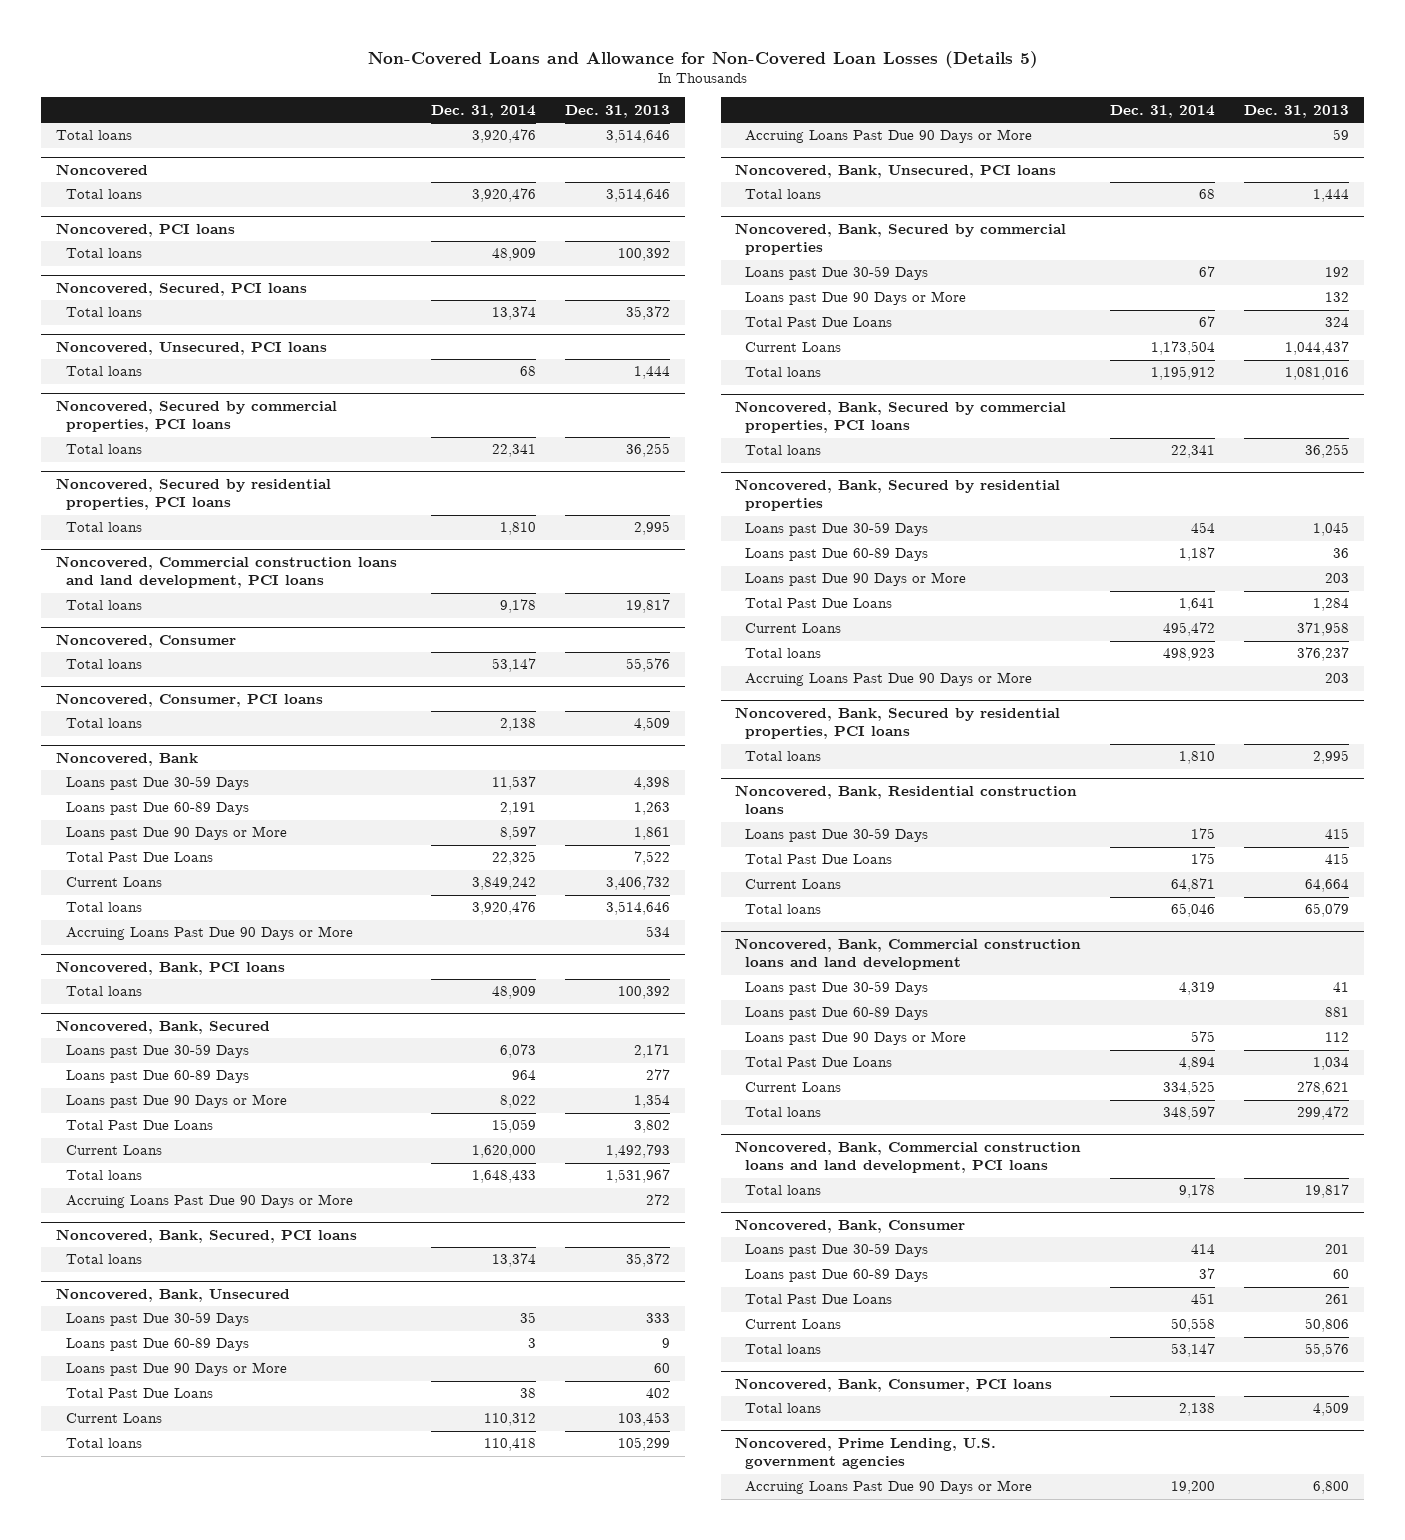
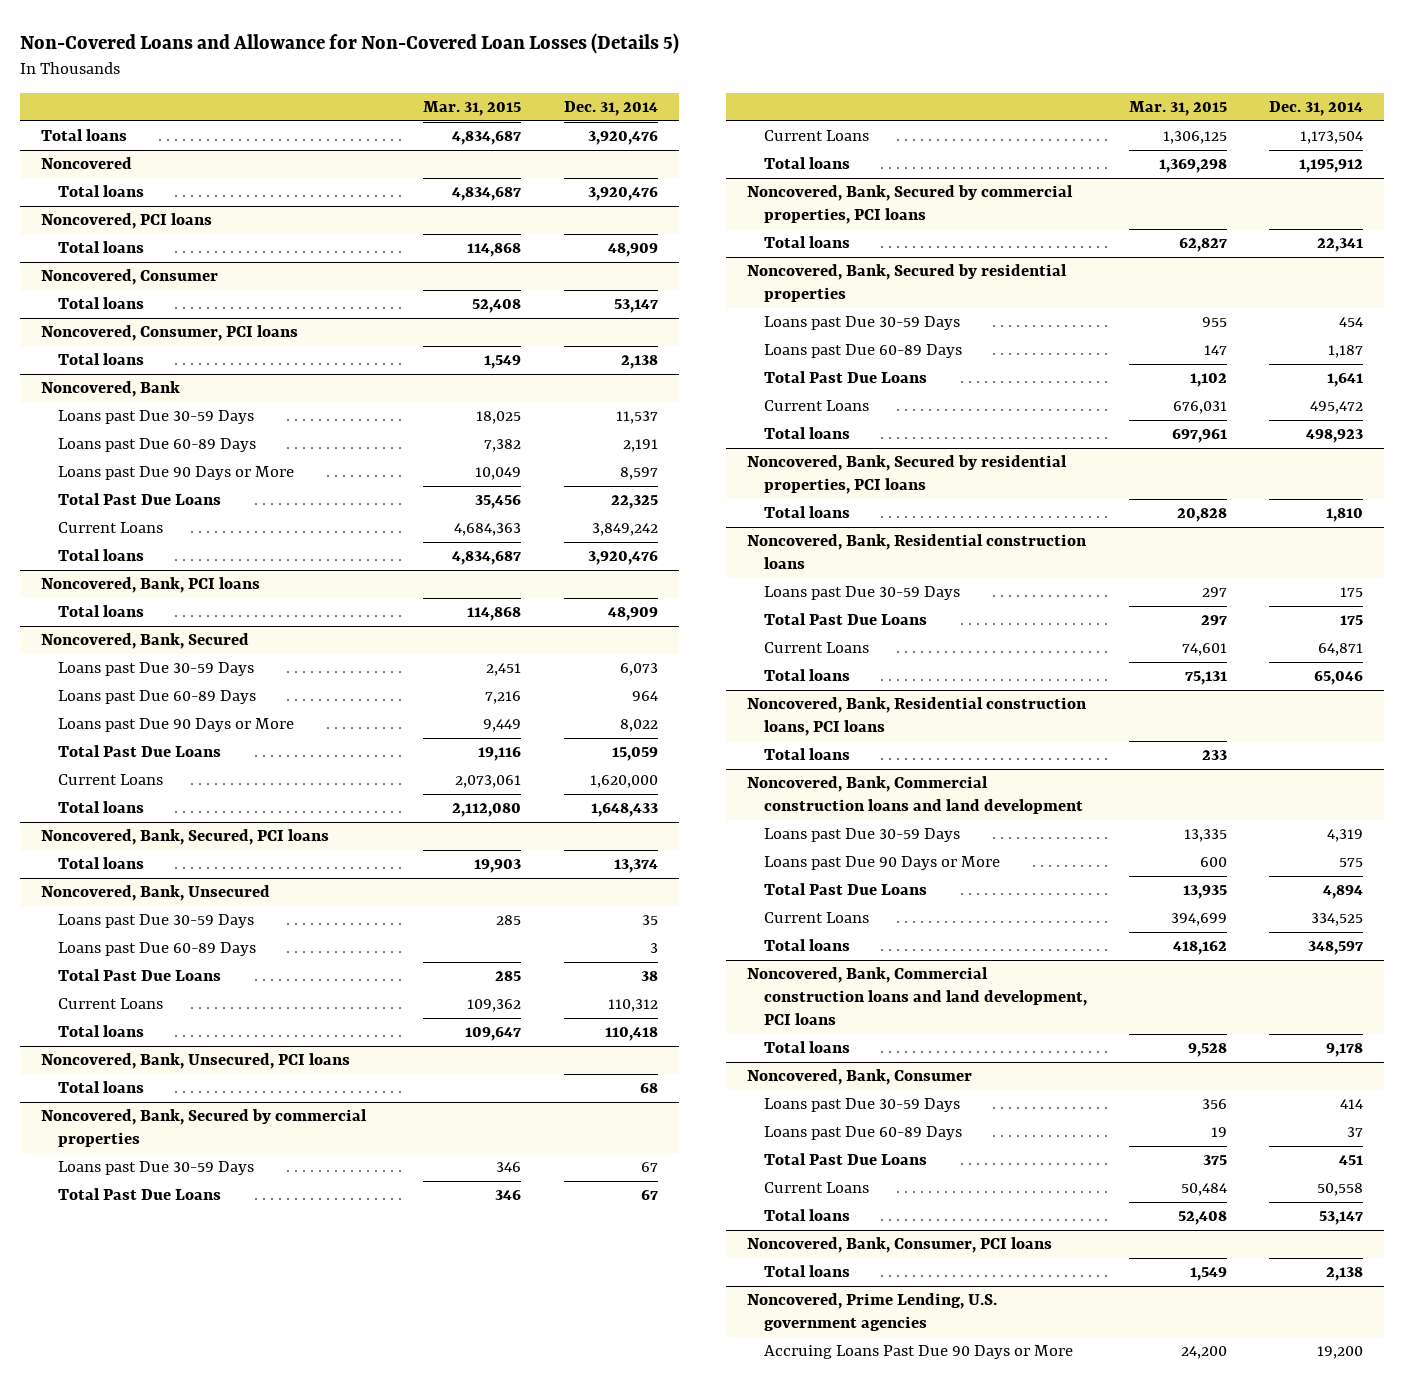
- | Dec. 31, 2014 | Dec. 31, 2013
+ | Mar. 31, 2015 | Dec. 31, 2014
- Noncovered, Secured, PCI loans
- Total loans | 13,374 | 35,372
- Noncovered, Unsecured, PCI loans
- Total loans | 68 | 1,444
- Noncovered, Secured by commercial properties, PCI loans
- Total loans | 22,341 | 36,255
- Noncovered, Secured by residential properties, PCI loans
- Total loans | 1,810 | 2,995
- Noncovered, Commercial construction loans and land development, PCI loans
- Total loans | 9,178 | 19,817
@ Noncovered, Bank
- Accruing Loans Past Due 90 Days or More | | 534
@ Noncovered, Bank, Secured
- Accruing Loans Past Due 90 Days or More | | 272
@ Noncovered, Bank, Unsecured
- Loans past Due 90 Days or More | | 60
- Accruing Loans Past Due 90 Days or More | | 59
@ Noncovered, Bank, Secured by commercial properties
- Loans past Due 90 Days or More | | 132
@ Noncovered, Bank, Secured by residential properties
- Loans past Due 90 Days or More | | 203
- Accruing Loans Past Due 90 Days or More | | 203
+ Noncovered, Bank, Residential construction loans, PCI loans
+ Total loans | 233 |
@ Noncovered, Bank, Commercial construction loans and land development
- Loans past Due 60-89 Days | | 881

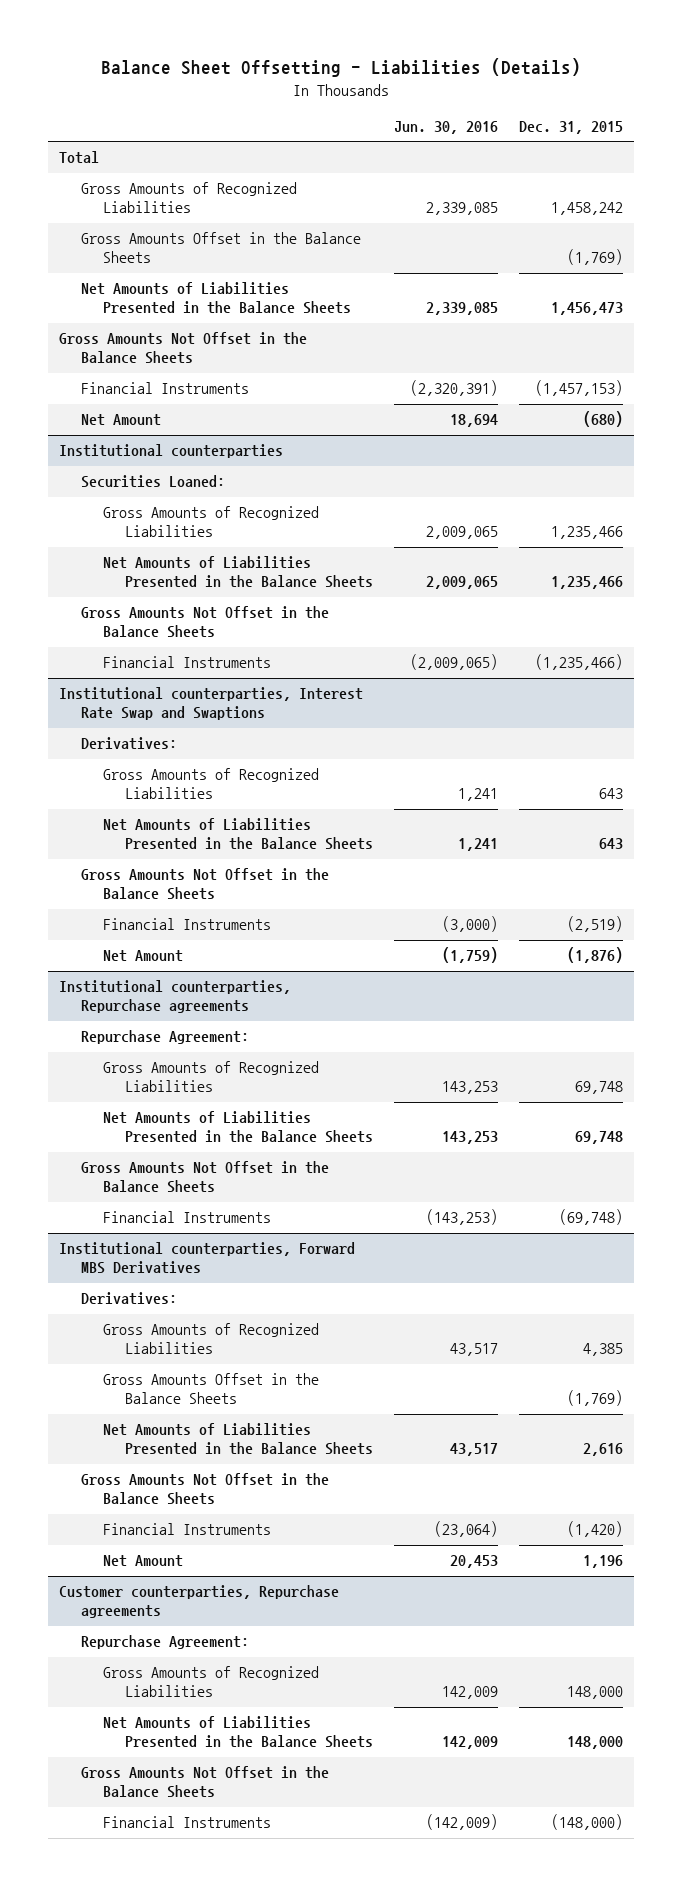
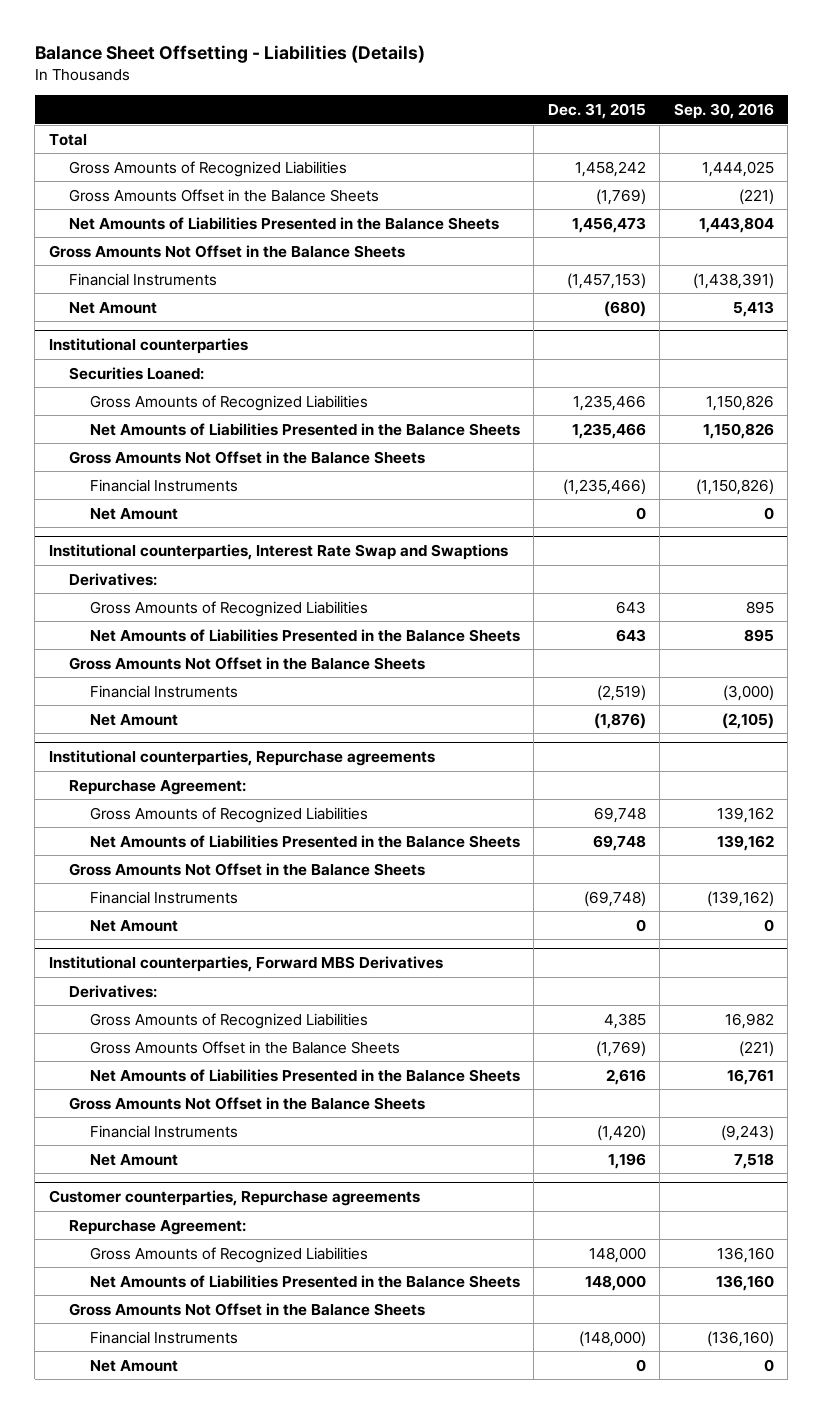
- | Jun. 30, 2016 | Dec. 31, 2015
+ | Dec. 31, 2015 | Sep. 30, 2016
@ Institutional counterparties
+ Net Amount | 0 | 0
@ Institutional counterparties, Repurchase agreements
+ Net Amount | 0 | 0
@ Customer counterparties, Repurchase agreements
+ Net Amount | 0 | 0

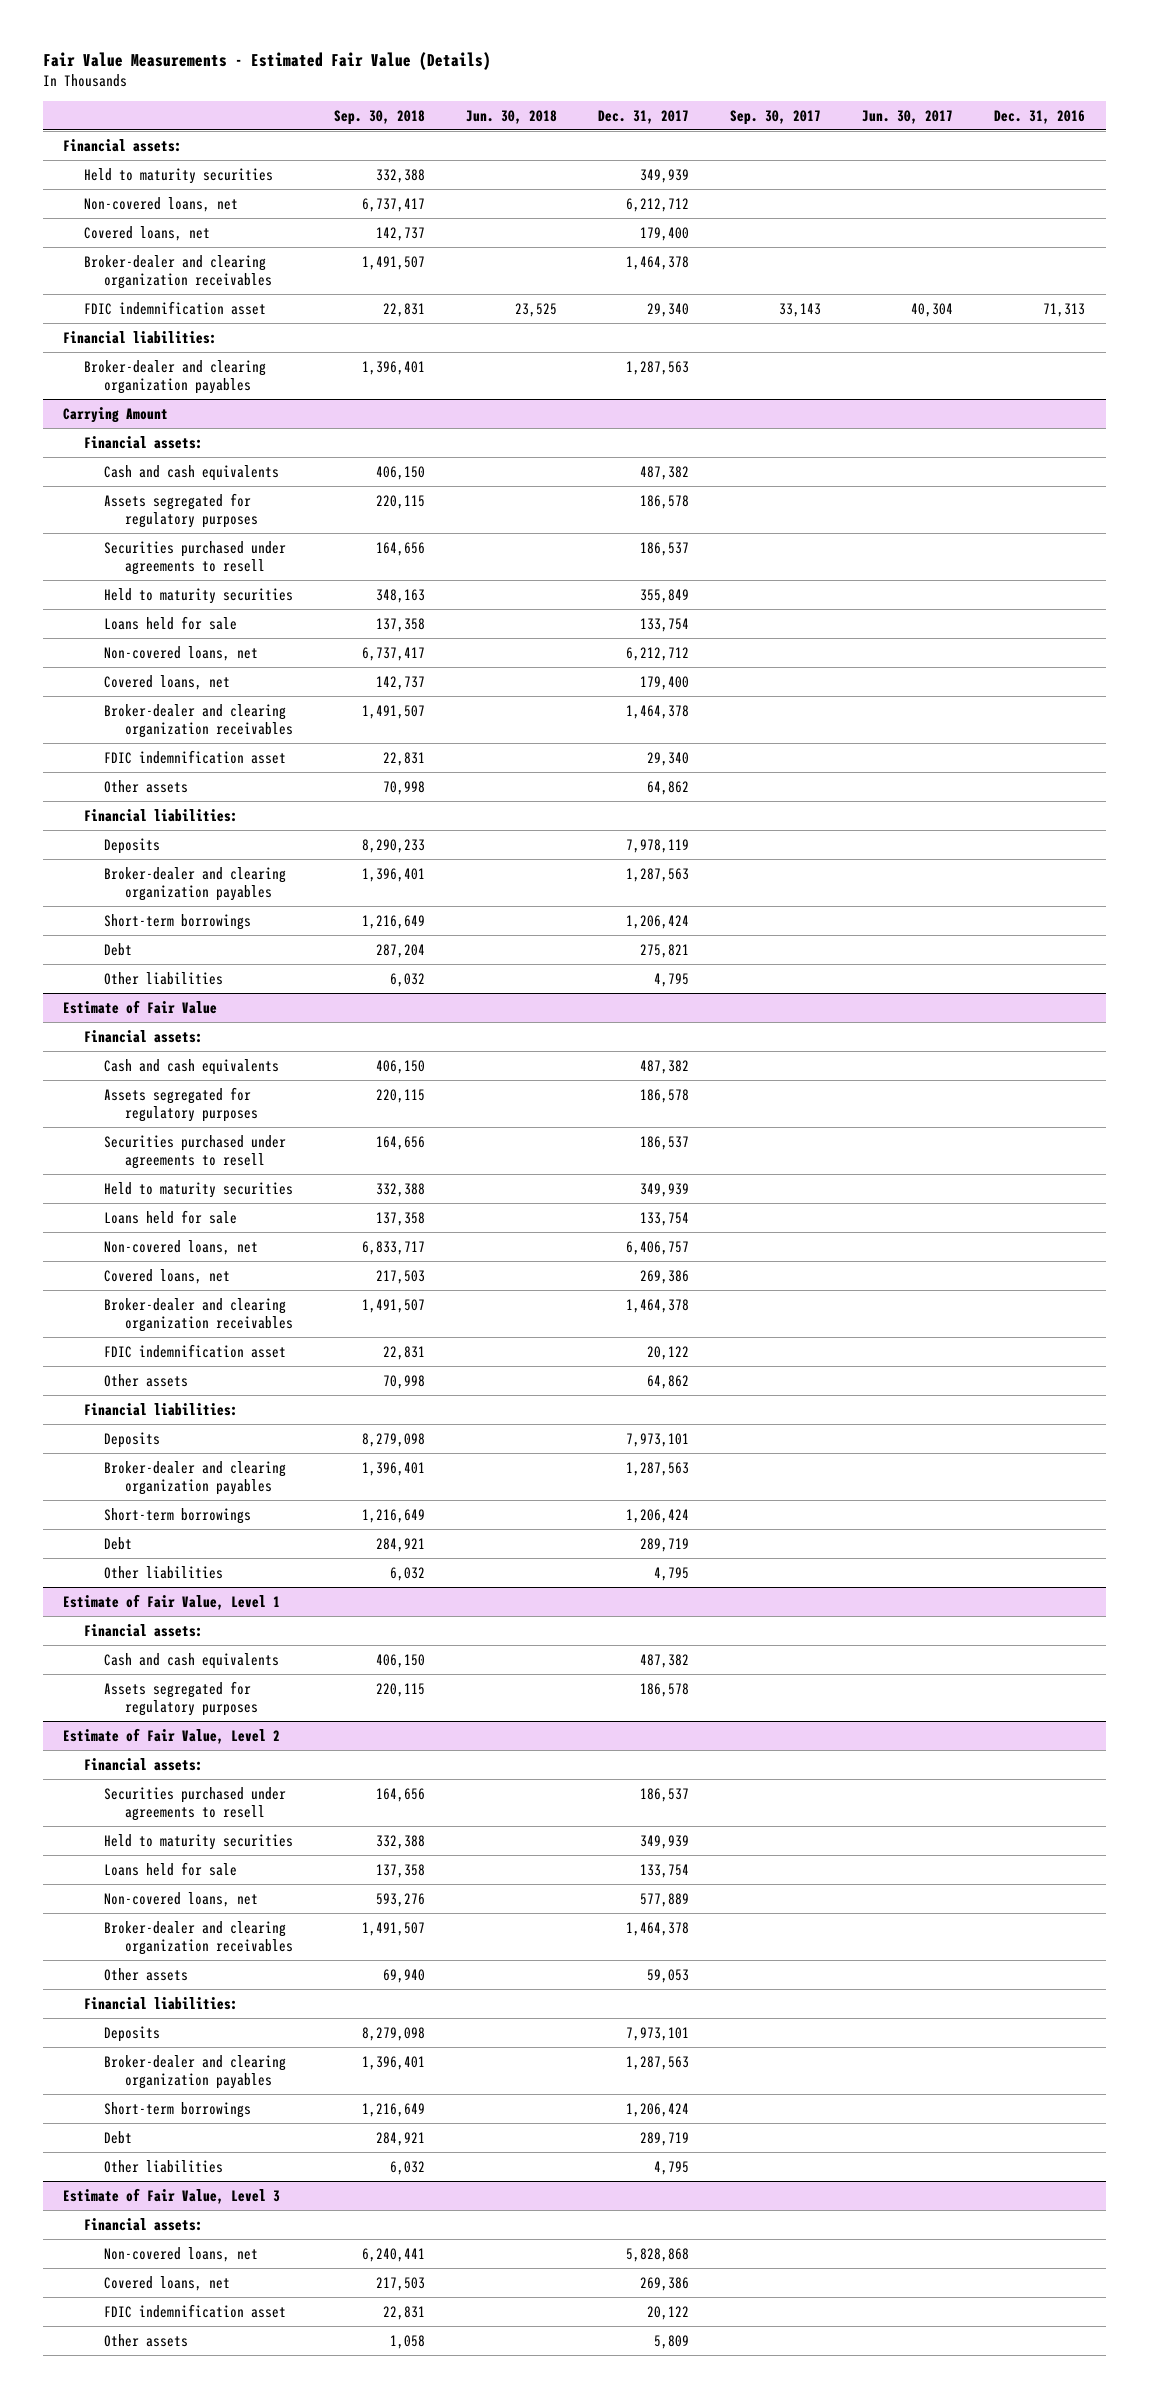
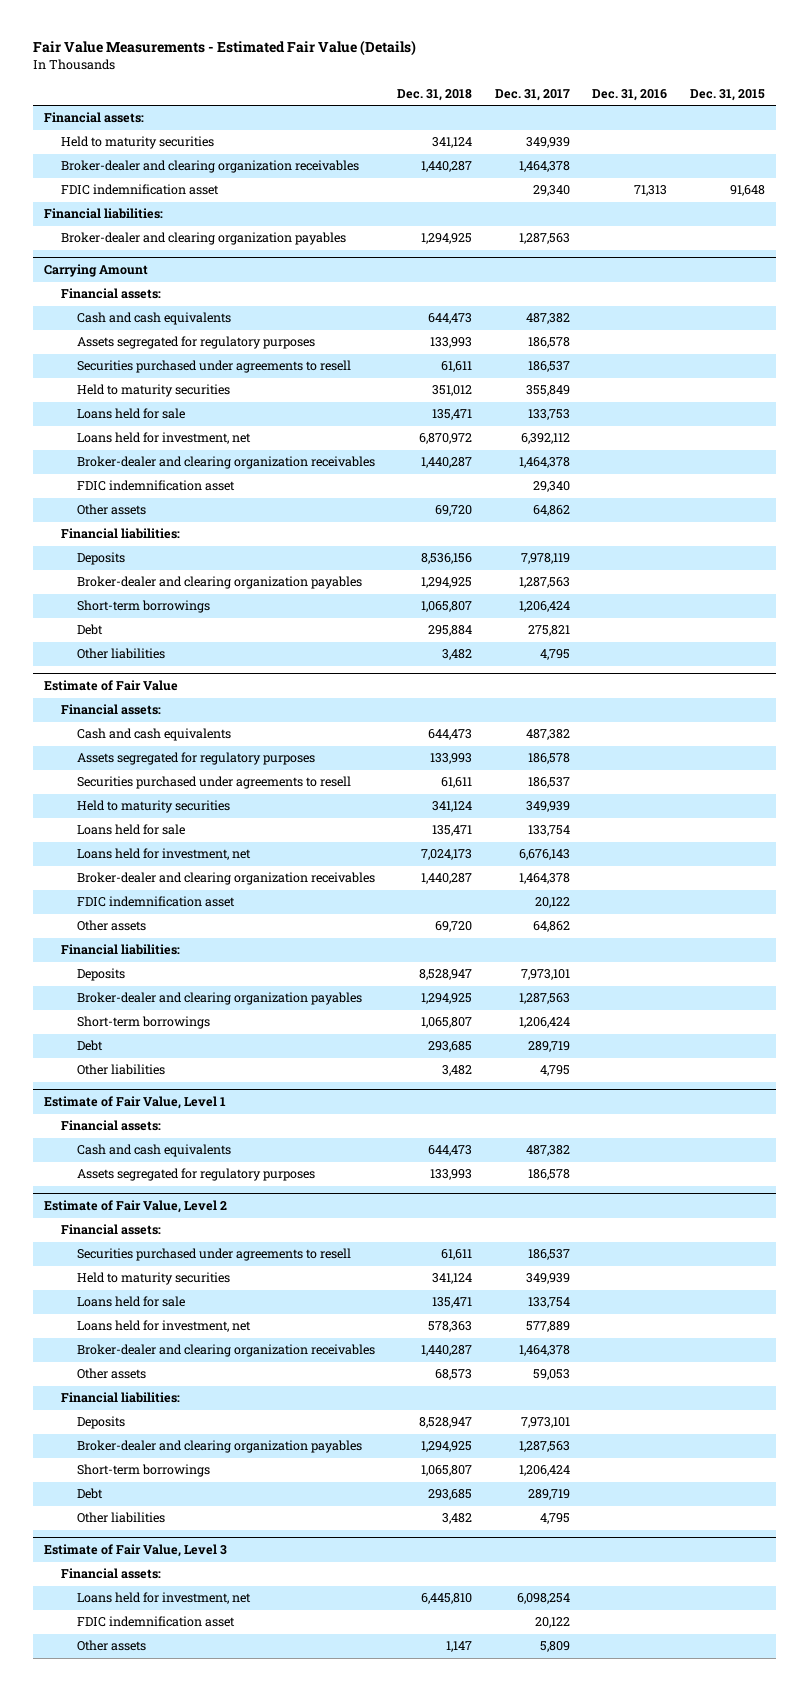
- | Sep. 30, 2018 | Jun. 30, 2018 | Dec. 31, 2017 | Sep. 30, 2017 | Jun. 30, 2017 | Dec. 31, 2016
+ | Dec. 31, 2018 | Dec. 31, 2017 | Dec. 31, 2016 | Dec. 31, 2015
- Non-covered loans, net | 6,737,417 | | 6,212,712 | | |
- Covered loans, net | 142,737 | | 179,400 | | |
@ Carrying Amount
- Loans held for sale | 137,358 | | 133,754 | | |
- Non-covered loans, net | 6,737,417 | | 6,212,712 | | |
- Covered loans, net | 142,737 | | 179,400 | | |
+ Loans held for sale | 135,471 | 133,753 | |
+ Loans held for investment, net | 6,870,972 | 6,392,112 | |
@ Estimate of Fair Value
- Non-covered loans, net | 6,833,717 | | 6,406,757 | | |
- Covered loans, net | 217,503 | | 269,386 | | |
+ Loans held for investment, net | 7,024,173 | 6,676,143 | |
@ Estimate of Fair Value, Level 2
- Non-covered loans, net | 593,276 | | 577,889 | | |
+ Loans held for investment, net | 578,363 | 577,889 | |
@ Estimate of Fair Value, Level 3
- Non-covered loans, net | 6,240,441 | | 5,828,868 | | |
- Covered loans, net | 217,503 | | 269,386 | | |
+ Loans held for investment, net | 6,445,810 | 6,098,254 | |

